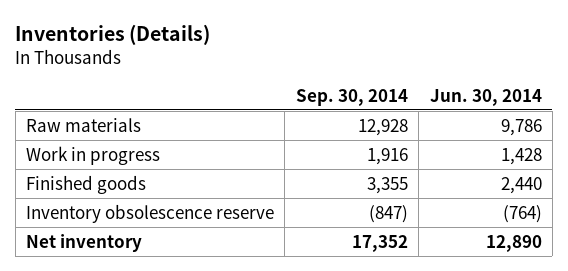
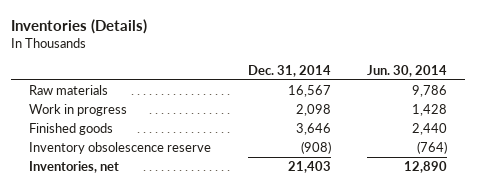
- | Sep. 30, 2014 | Jun. 30, 2014
+ | Dec. 31, 2014 | Jun. 30, 2014
- Net inventory | 17,352 | 12,890
+ Inventories, net | 21,403 | 12,890

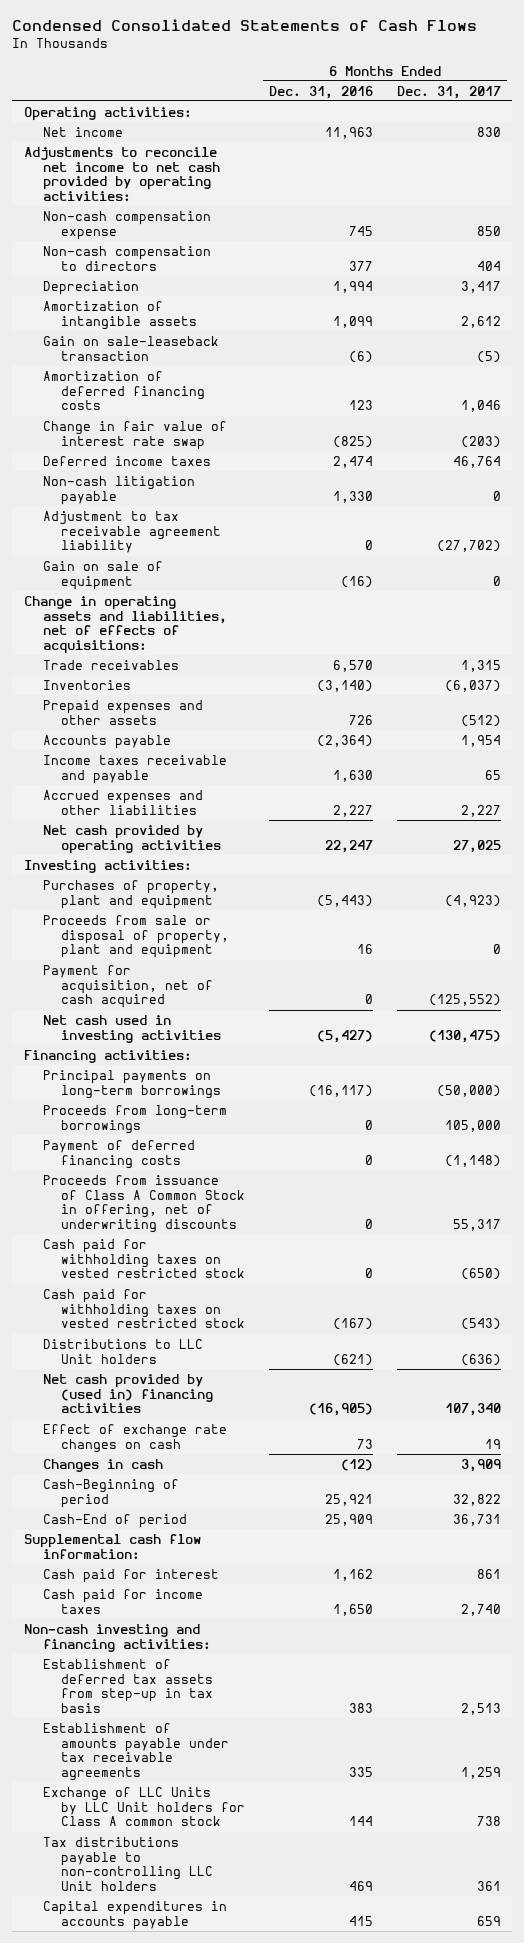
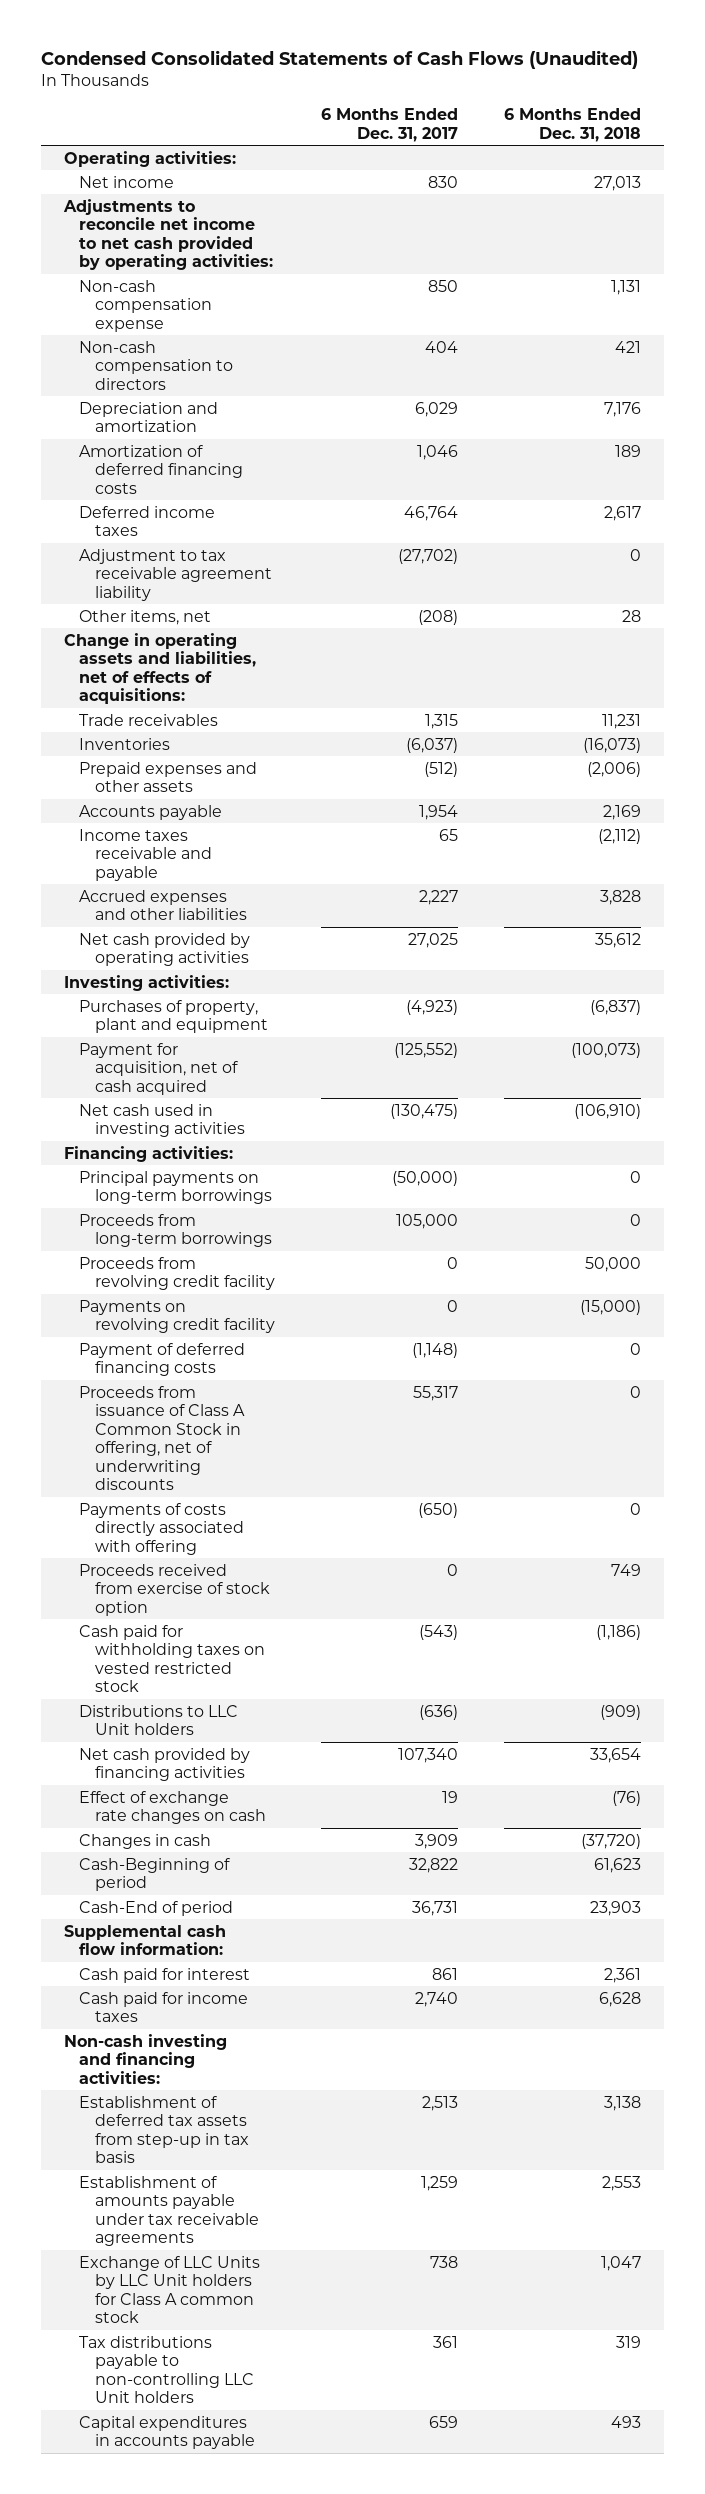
- Condensed Consolidated Statements of Cash Flows
+ Condensed Consolidated Statements of Cash Flows (Unaudited)
- | 6 Months Ended Dec. 31, 2016 | 6 Months Ended Dec. 31, 2017
+ | 6 Months Ended Dec. 31, 2017 | 6 Months Ended Dec. 31, 2018
- Depreciation | 1,994 | 3,417
- Amortization of intangible assets | 1,099 | 2,612
- Gain on sale-leaseback transaction | (6) | (5)
+ Depreciation and amortization | 6,029 | 7,176
- Change in fair value of interest rate swap | (825) | (203)
- Non-cash litigation payable | 1,330 | 0
- Gain on sale of equipment | (16) | 0
+ Other items, net | (208) | 28
- Proceeds from sale or disposal of property, plant and equipment | 16 | 0
+ Proceeds from revolving credit facility | 0 | 50,000
+ Payments on revolving credit facility | 0 | (15,000)
- Cash paid for withholding taxes on vested restricted stock | 0 | (650)
+ Payments of costs directly associated with offering | (650) | 0
+ Proceeds received from exercise of stock option | 0 | 749
- Net cash provided by (used in) financing activities | (16,905) | 107,340
+ Net cash provided by financing activities | 107,340 | 33,654

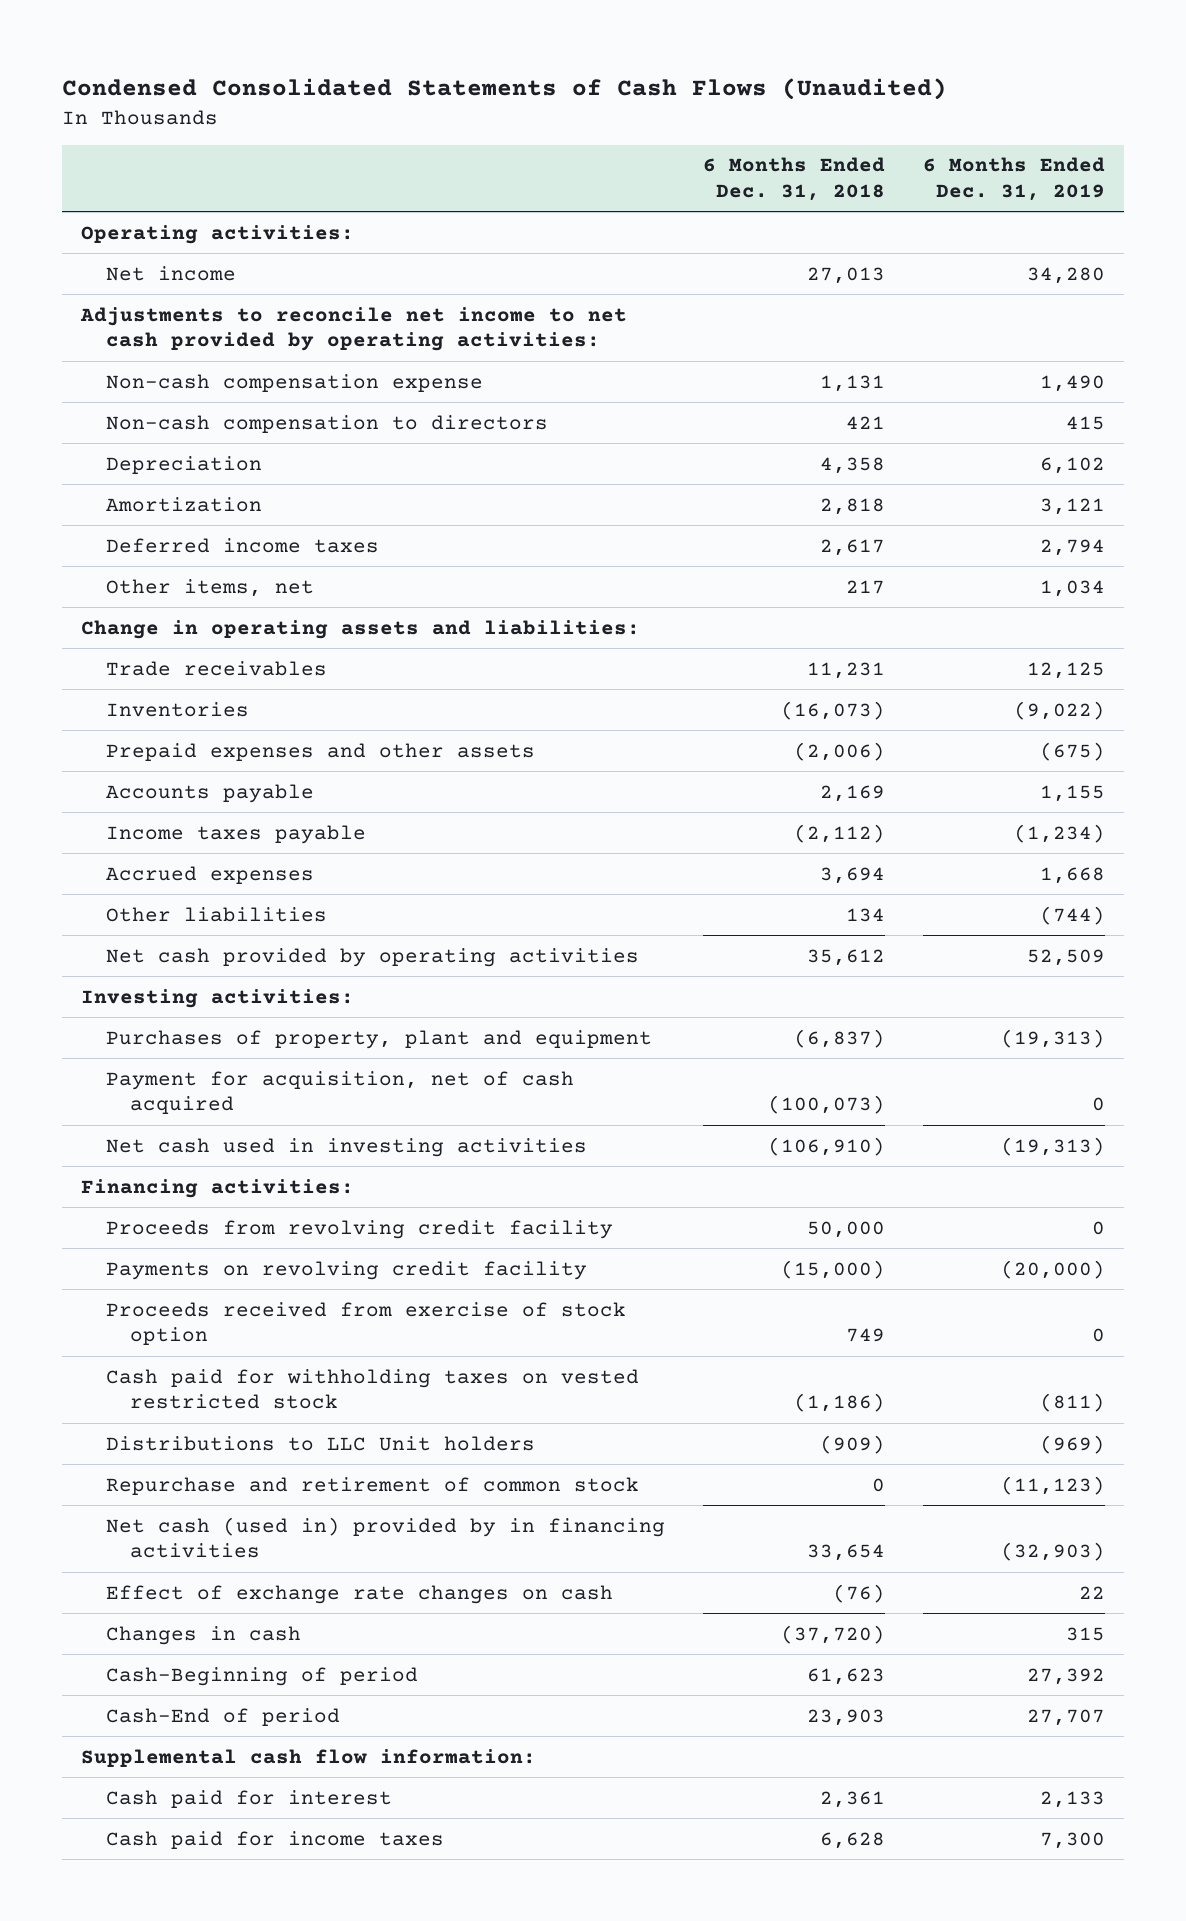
- | 6 Months Ended Dec. 31, 2017 | 6 Months Ended Dec. 31, 2018
+ | 6 Months Ended Dec. 31, 2018 | 6 Months Ended Dec. 31, 2019
- Depreciation and amortization | 6,029 | 7,176
- Amortization of deferred financing costs | 1,046 | 189
+ Depreciation | 4,358 | 6,102
+ Amortization | 2,818 | 3,121
- Adjustment to tax receivable agreement liability | (27,702) | 0
- Other items, net | (208) | 28
- Change in operating assets and liabilities, net of effects of acquisitions:
+ Other items, net | 217 | 1,034
+ Change in operating assets and liabilities:
- Income taxes receivable and payable | 65 | (2,112)
- Accrued expenses and other liabilities | 2,227 | 3,828
+ Income taxes payable | (2,112) | (1,234)
+ Accrued expenses | 3,694 | 1,668
+ Other liabilities | 134 | (744)
- Principal payments on long-term borrowings | (50,000) | 0
- Proceeds from long-term borrowings | 105,000 | 0
- Payment of deferred financing costs | (1,148) | 0
- Proceeds from issuance of Class A Common Stock in offering, net of underwriting discounts | 55,317 | 0
- Payments of costs directly associated with offering | (650) | 0
- Net cash provided by financing activities | 107,340 | 33,654
+ Repurchase and retirement of common stock | 0 | (11,123)
+ Net cash (used in) provided by in financing activities | 33,654 | (32,903)
- Non-cash investing and financing activities:
- Establishment of deferred tax assets from step-up in tax basis | 2,513 | 3,138
- Establishment of amounts payable under tax receivable agreements | 1,259 | 2,553
- Exchange of LLC Units by LLC Unit holders for Class A common stock | 738 | 1,047
- Tax distributions payable to non-controlling LLC Unit holders | 361 | 319
- Capital expenditures in accounts payable | 659 | 493

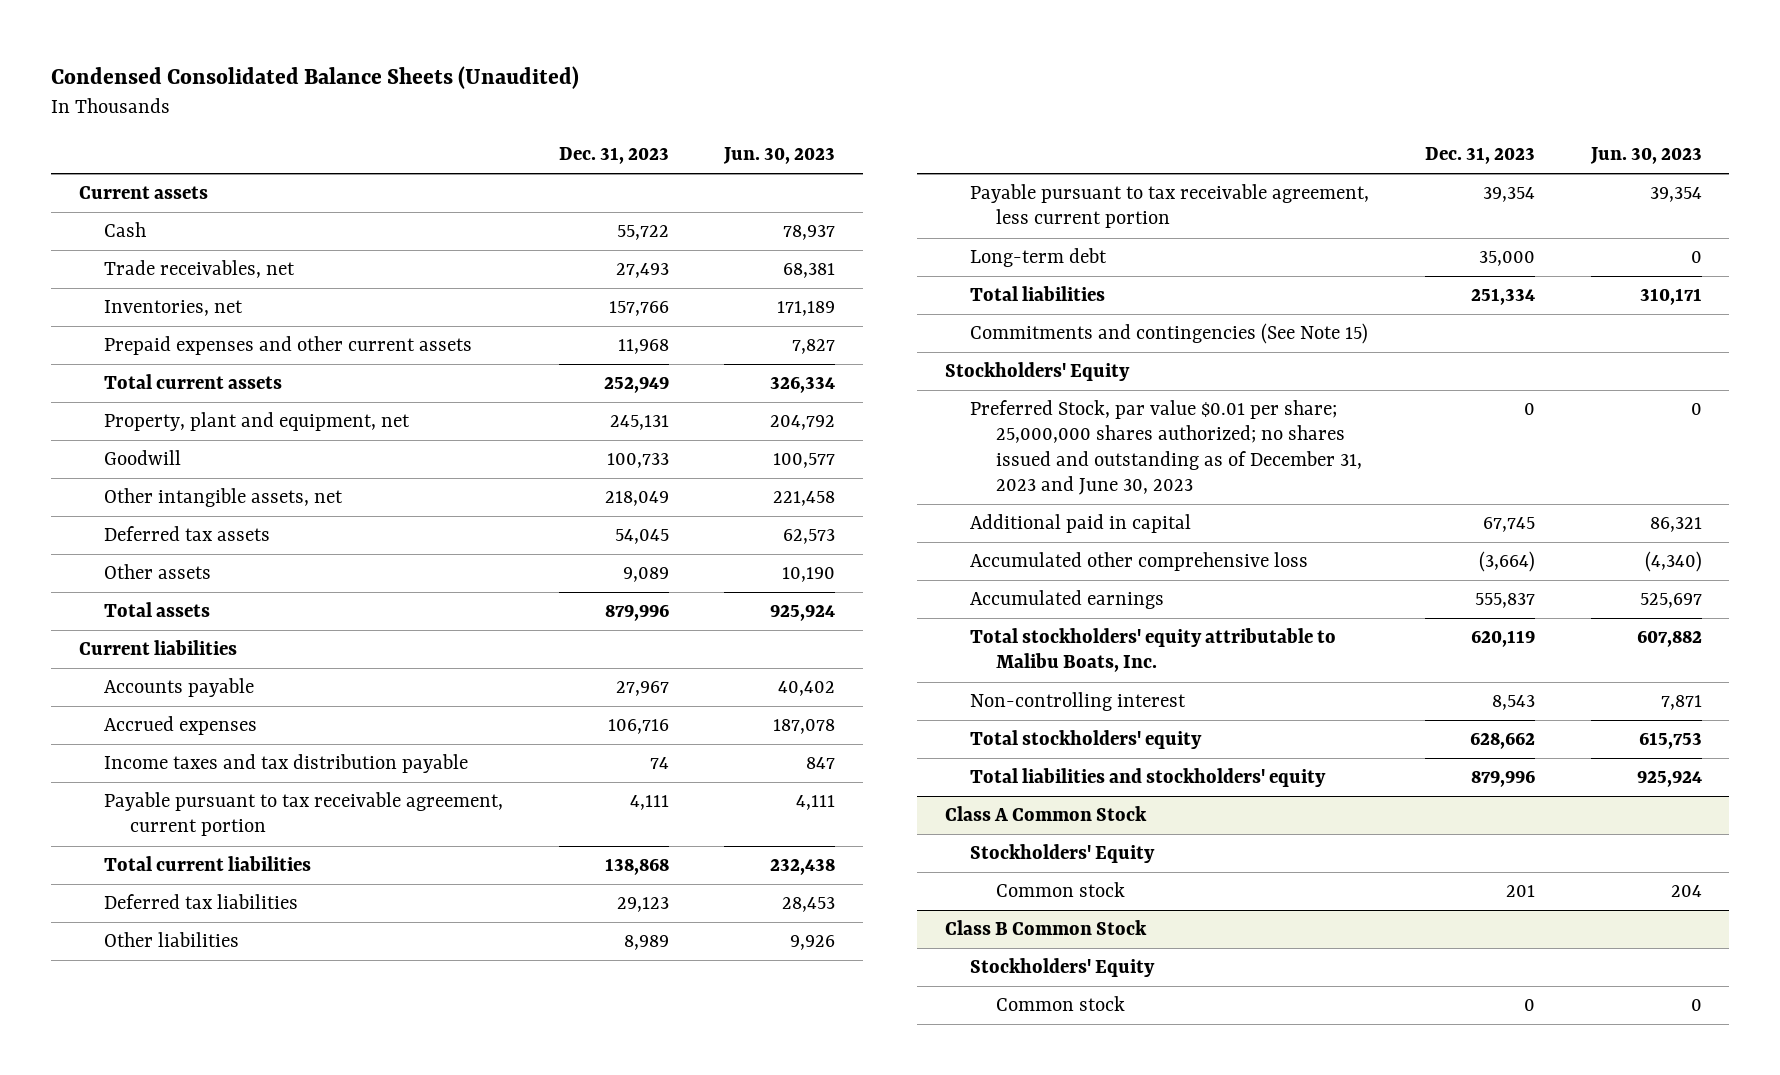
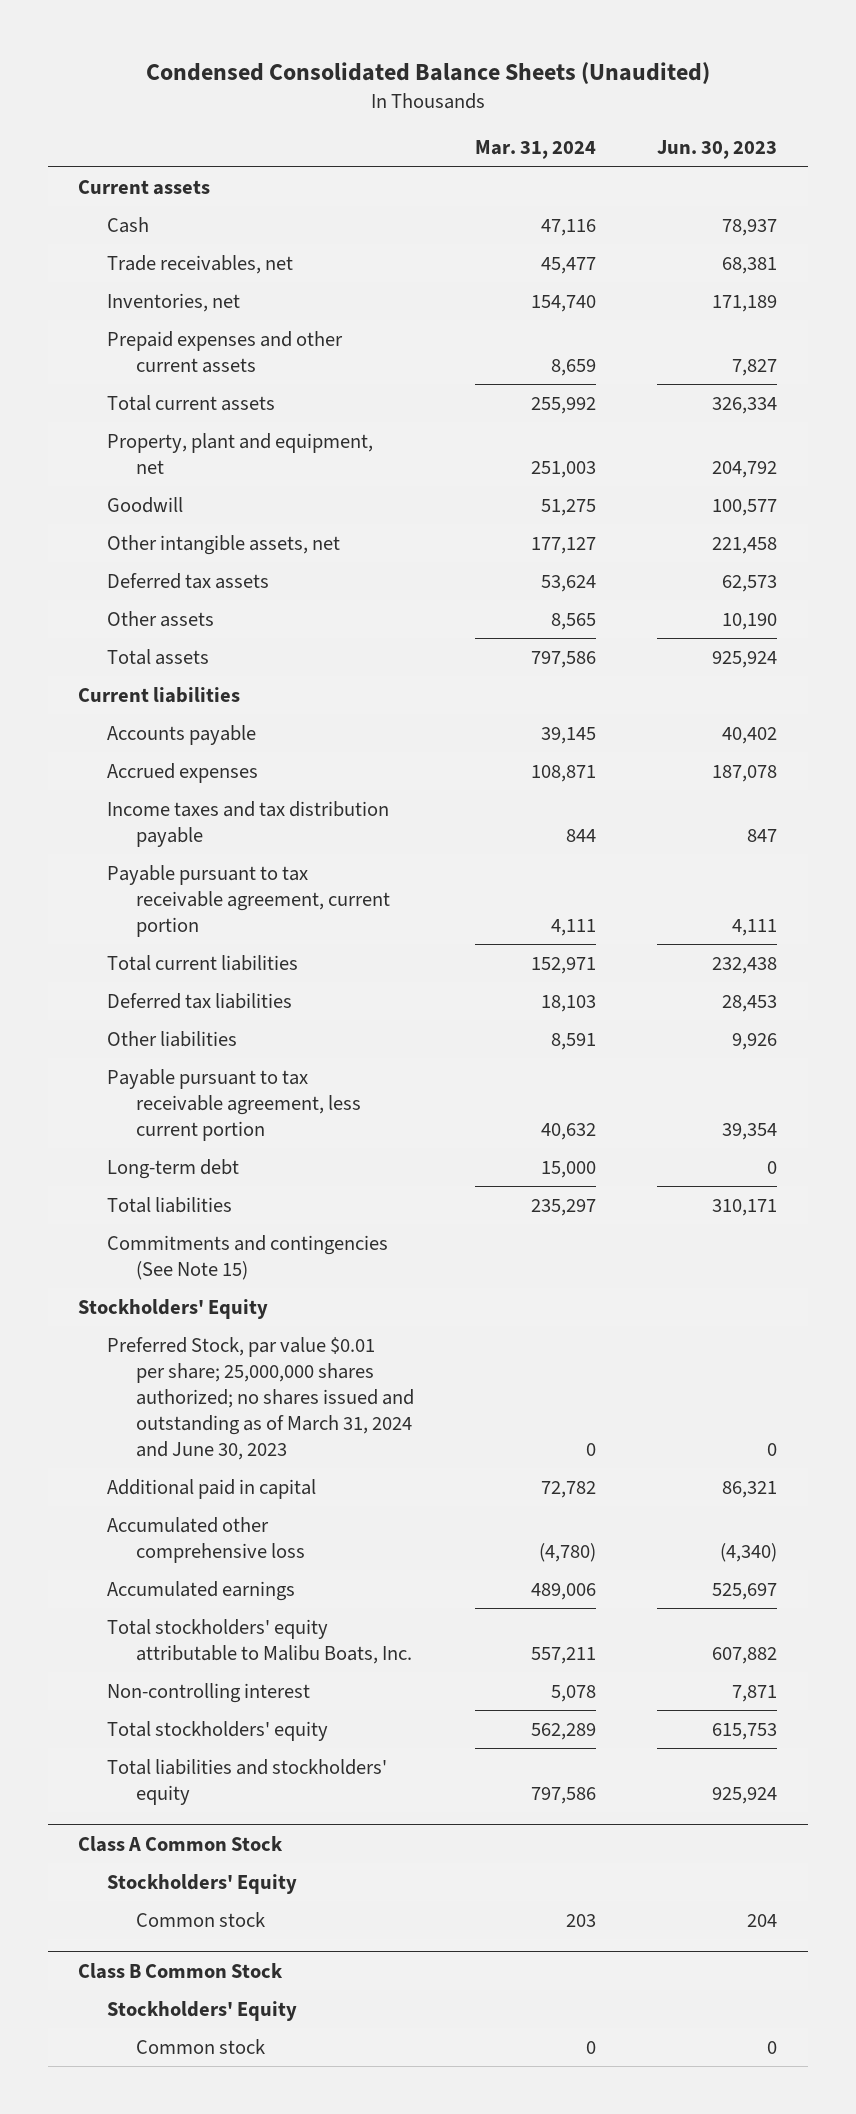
- | Dec. 31, 2023 | Jun. 30, 2023
+ | Mar. 31, 2024 | Jun. 30, 2023
- Preferred Stock, par value $0.01 per share; 25,000,000 shares authorized; no shares issued and outstanding as of December 31, 2023 and June 30, 2023 | 0 | 0
+ Preferred Stock, par value $0.01 per share; 25,000,000 shares authorized; no shares issued and outstanding as of March 31, 2024 and June 30, 2023 | 0 | 0

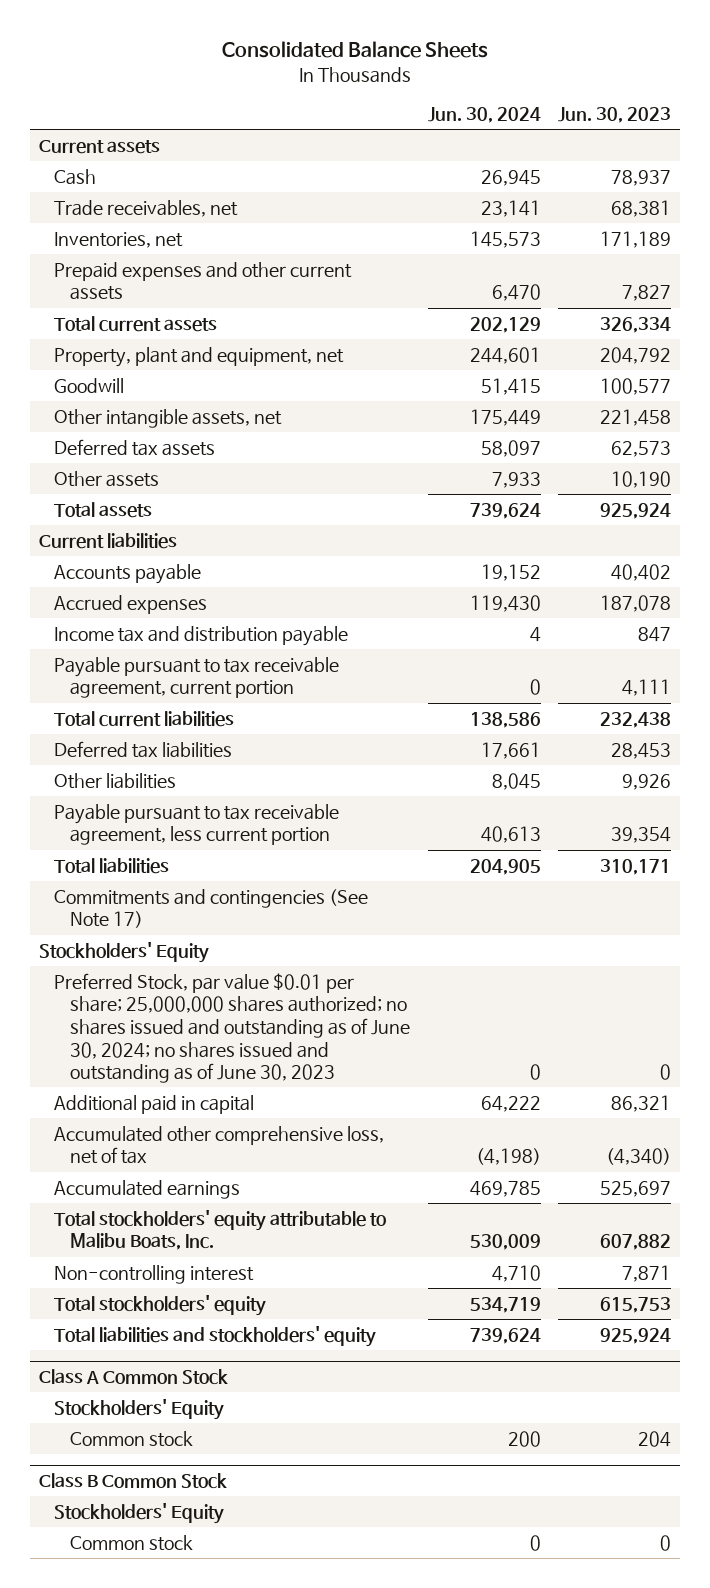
- Condensed Consolidated Balance Sheets (Unaudited)
+ Consolidated Balance Sheets
- | Mar. 31, 2024 | Jun. 30, 2023
+ | Jun. 30, 2024 | Jun. 30, 2023
- Income taxes and tax distribution payable | 844 | 847
+ Income tax and distribution payable | 4 | 847
- Long-term debt | 15,000 | 0
- Commitments and contingencies (See Note 15)
+ Commitments and contingencies (See Note 17)
- Preferred Stock, par value $0.01 per share; 25,000,000 shares authorized; no shares issued and outstanding as of March 31, 2024 and June 30, 2023 | 0 | 0
+ Preferred Stock, par value $0.01 per share; 25,000,000 shares authorized; no shares issued and outstanding as of June 30, 2024; no shares issued and outstanding as of June 30, 2023 | 0 | 0
- Accumulated other comprehensive loss | (4,780) | (4,340)
+ Accumulated other comprehensive loss, net of tax | (4,198) | (4,340)

